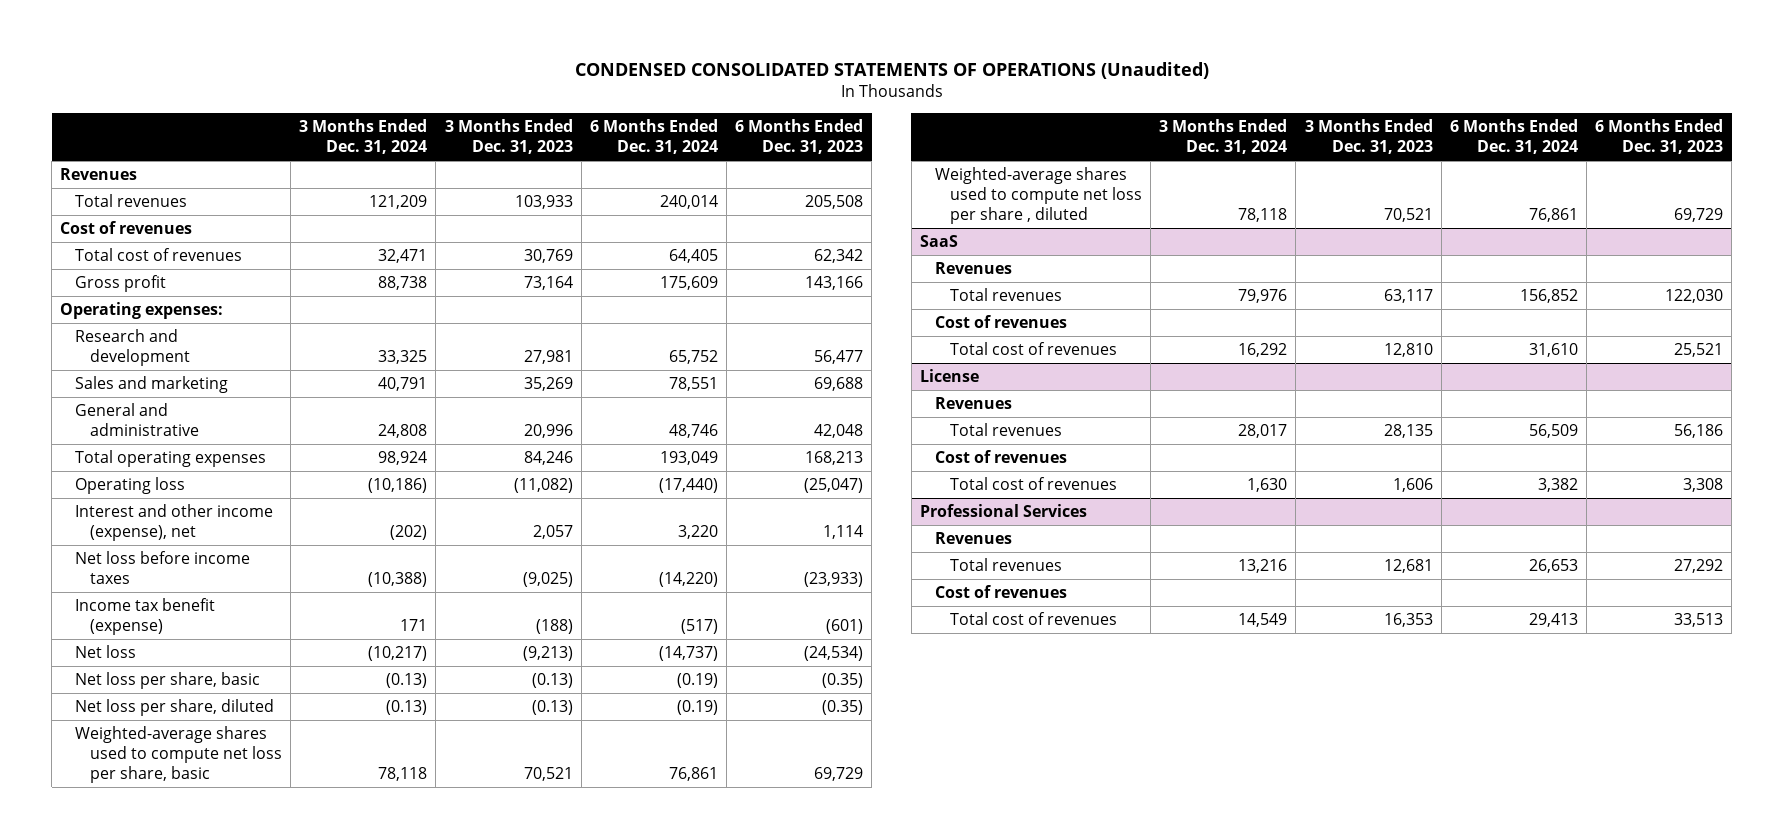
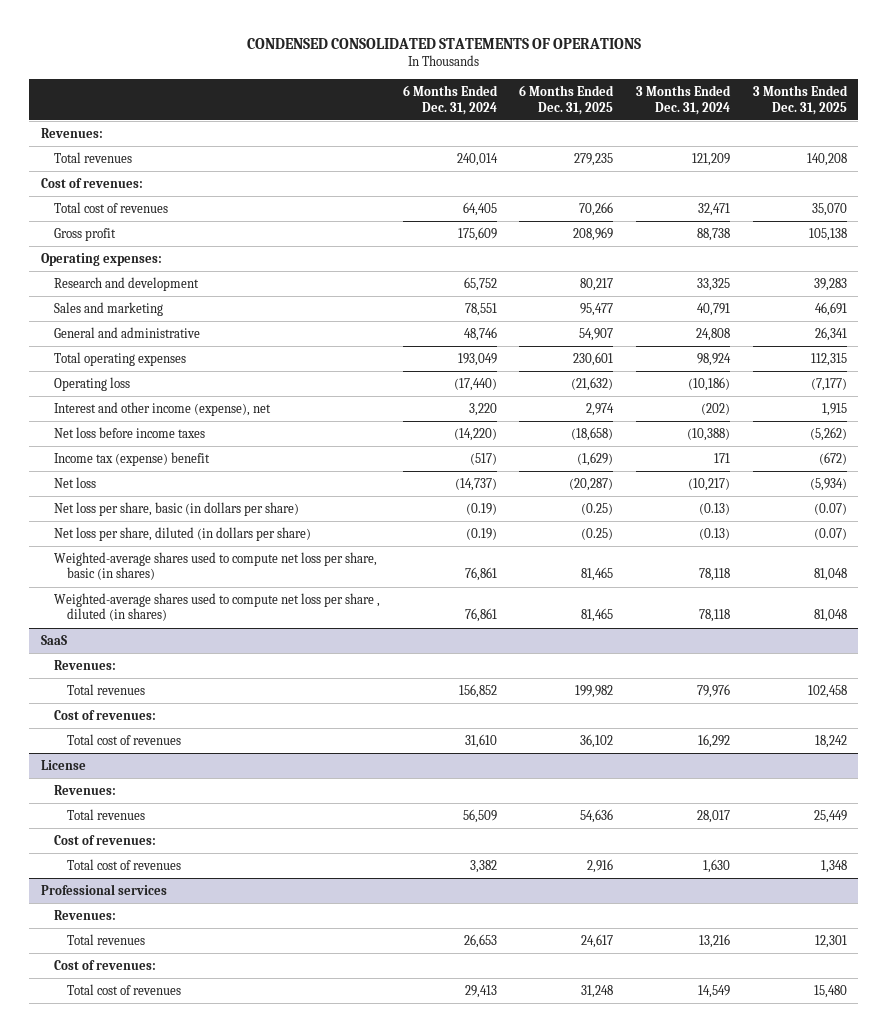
- CONDENSED CONSOLIDATED STATEMENTS OF OPERATIONS (Unaudited)
+ CONDENSED CONSOLIDATED STATEMENTS OF OPERATIONS
- | 3 Months Ended Dec. 31, 2024 | 3 Months Ended Dec. 31, 2023 | 6 Months Ended Dec. 31, 2024 | 6 Months Ended Dec. 31, 2023
+ | 6 Months Ended Dec. 31, 2024 | 6 Months Ended Dec. 31, 2025 | 3 Months Ended Dec. 31, 2024 | 3 Months Ended Dec. 31, 2025
- Revenues
+ Revenues:
- Cost of revenues
+ Cost of revenues:
- Income tax benefit (expense) | 171 | (188) | (517) | (601)
+ Income tax (expense) benefit | (517) | (1,629) | 171 | (672)
- Net loss per share, basic | (0.13) | (0.13) | (0.19) | (0.35)
- Net loss per share, diluted | (0.13) | (0.13) | (0.19) | (0.35)
- Weighted-average shares used to compute net loss per share, basic | 78,118 | 70,521 | 76,861 | 69,729
- Weighted-average shares used to compute net loss per share , diluted | 78,118 | 70,521 | 76,861 | 69,729
+ Net loss per share, basic (in dollars per share) | (0.19) | (0.25) | (0.13) | (0.07)
+ Net loss per share, diluted (in dollars per share) | (0.19) | (0.25) | (0.13) | (0.07)
+ Weighted-average shares used to compute net loss per share, basic (in shares) | 76,861 | 81,465 | 78,118 | 81,048
+ Weighted-average shares used to compute net loss per share , diluted (in shares) | 76,861 | 81,465 | 78,118 | 81,048
@ SaaS
- Revenues
+ Revenues:
- Cost of revenues
+ Cost of revenues:
@ License
- Revenues
+ Revenues:
- Cost of revenues
+ Cost of revenues:
- Professional Services
- Revenues
+ Professional services
+ Revenues:
- Cost of revenues
+ Cost of revenues:

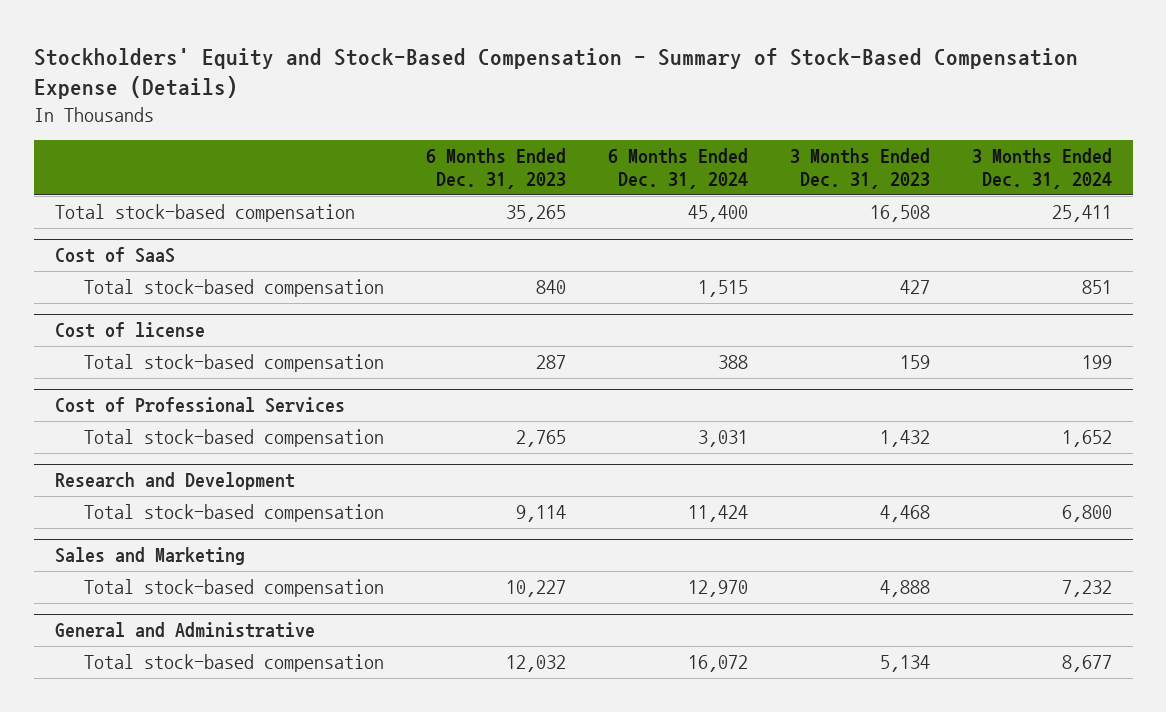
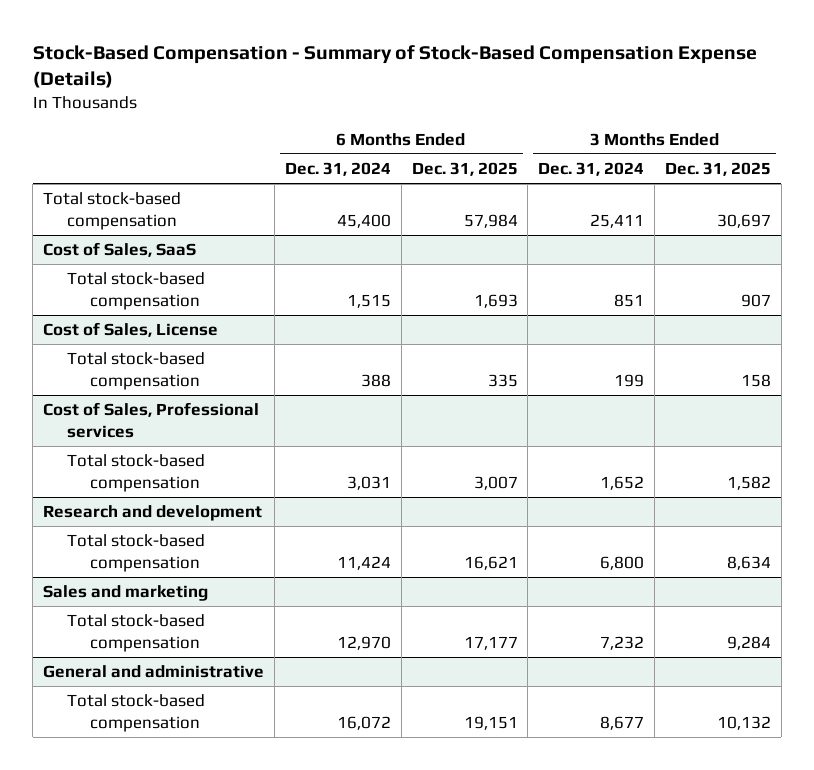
- Stockholders' Equity and Stock-Based Compensation - Summary of Stock-Based Compensation Expense (Details)
+ Stock-Based Compensation - Summary of Stock-Based Compensation Expense (Details)
- | 6 Months Ended Dec. 31, 2023 | 6 Months Ended Dec. 31, 2024 | 3 Months Ended Dec. 31, 2023 | 3 Months Ended Dec. 31, 2024
+ | 6 Months Ended Dec. 31, 2024 | 6 Months Ended Dec. 31, 2025 | 3 Months Ended Dec. 31, 2024 | 3 Months Ended Dec. 31, 2025
- Cost of SaaS
+ Cost of Sales, SaaS
- Cost of license
+ Cost of Sales, License
- Cost of Professional Services
+ Cost of Sales, Professional services
- Research and Development
+ Research and development
- Sales and Marketing
+ Sales and marketing
- General and Administrative
+ General and administrative

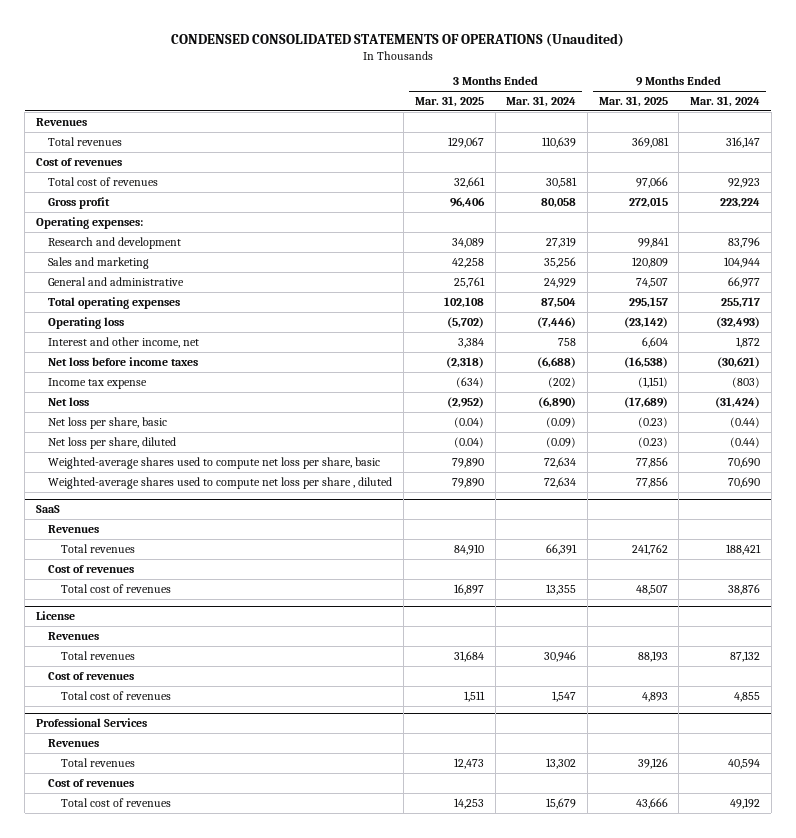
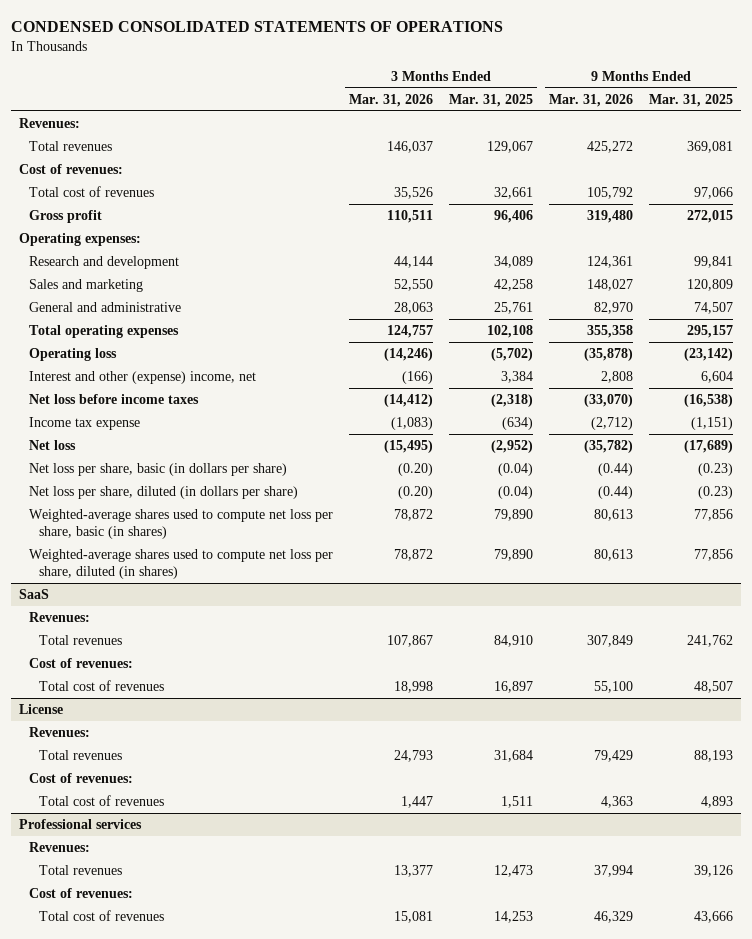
- CONDENSED CONSOLIDATED STATEMENTS OF OPERATIONS (Unaudited)
+ CONDENSED CONSOLIDATED STATEMENTS OF OPERATIONS
- | 3 Months Ended Mar. 31, 2025 | 3 Months Ended Mar. 31, 2024 | 9 Months Ended Mar. 31, 2025 | 9 Months Ended Mar. 31, 2024
+ | 3 Months Ended Mar. 31, 2026 | 3 Months Ended Mar. 31, 2025 | 9 Months Ended Mar. 31, 2026 | 9 Months Ended Mar. 31, 2025
- Revenues
+ Revenues:
- Cost of revenues
+ Cost of revenues:
- Interest and other income, net | 3,384 | 758 | 6,604 | 1,872
+ Interest and other (expense) income, net | (166) | 3,384 | 2,808 | 6,604
- Net loss per share, basic | (0.04) | (0.09) | (0.23) | (0.44)
- Net loss per share, diluted | (0.04) | (0.09) | (0.23) | (0.44)
- Weighted-average shares used to compute net loss per share, basic | 79,890 | 72,634 | 77,856 | 70,690
- Weighted-average shares used to compute net loss per share , diluted | 79,890 | 72,634 | 77,856 | 70,690
+ Net loss per share, basic (in dollars per share) | (0.20) | (0.04) | (0.44) | (0.23)
+ Net loss per share, diluted (in dollars per share) | (0.20) | (0.04) | (0.44) | (0.23)
+ Weighted-average shares used to compute net loss per share, basic (in shares) | 78,872 | 79,890 | 80,613 | 77,856
+ Weighted-average shares used to compute net loss per share, diluted (in shares) | 78,872 | 79,890 | 80,613 | 77,856
@ SaaS
- Revenues
+ Revenues:
- Cost of revenues
+ Cost of revenues:
@ License
- Revenues
+ Revenues:
- Cost of revenues
+ Cost of revenues:
- Professional Services
- Revenues
+ Professional services
+ Revenues:
- Cost of revenues
+ Cost of revenues:

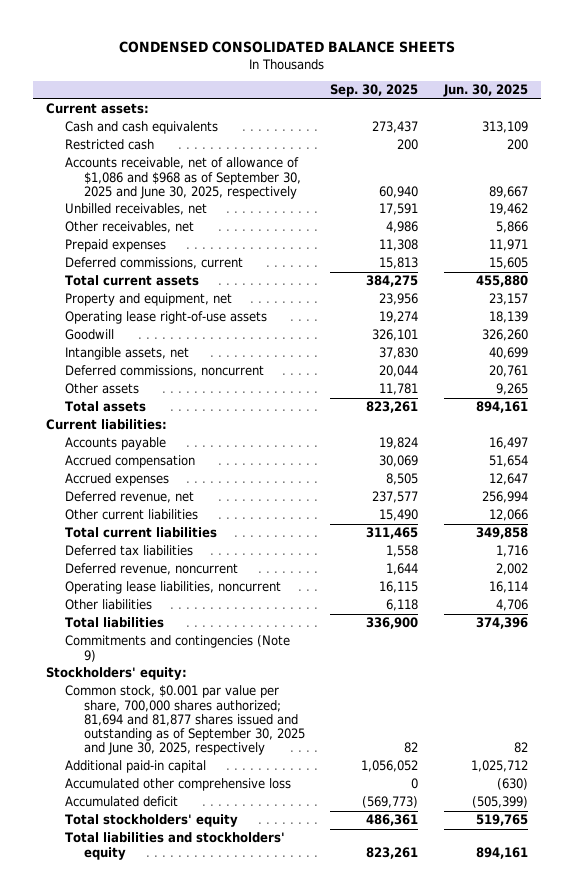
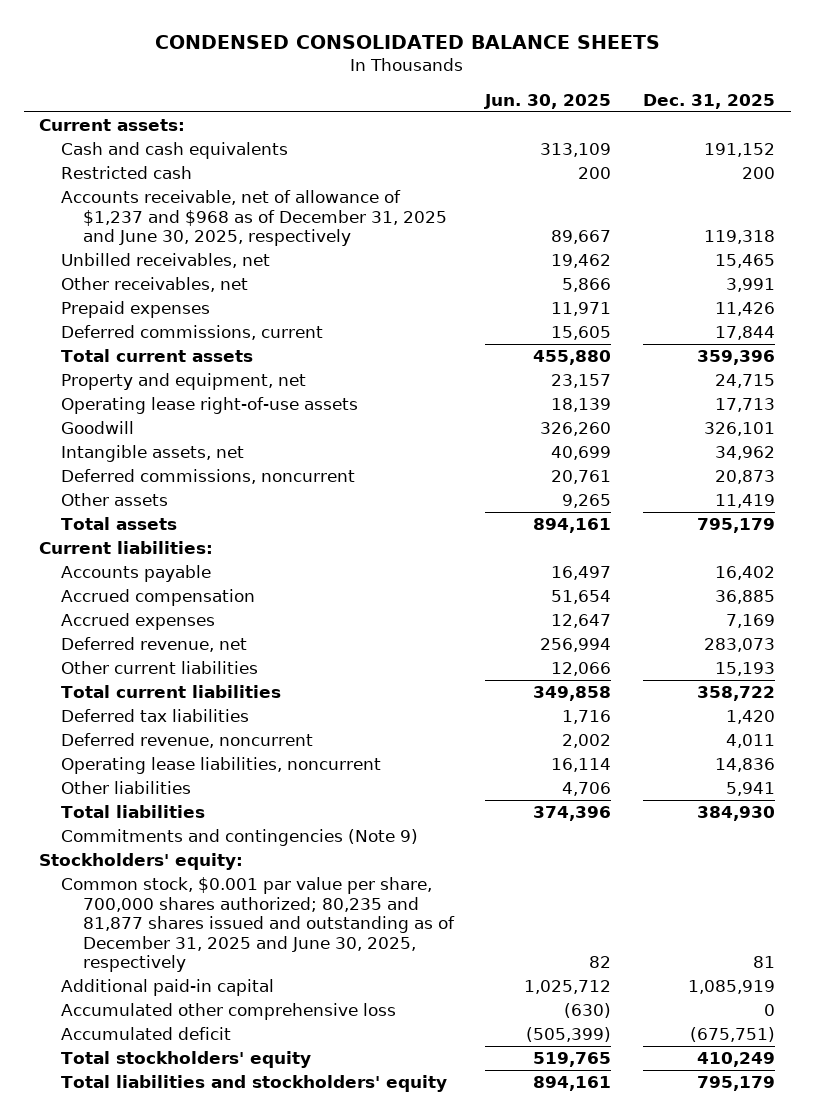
- | Sep. 30, 2025 | Jun. 30, 2025
+ | Jun. 30, 2025 | Dec. 31, 2025
- Accounts receivable, net of allowance of $1,086 and $968 as of September 30, 2025 and June 30, 2025, respectively | 60,940 | 89,667
+ Accounts receivable, net of allowance of $1,237 and $968 as of December 31, 2025 and June 30, 2025, respectively | 89,667 | 119,318
- Common stock, $0.001 par value per share, 700,000 shares authorized; 81,694 and 81,877 shares issued and outstanding as of September 30, 2025 and June 30, 2025, respectively | 82 | 82
+ Common stock, $0.001 par value per share, 700,000 shares authorized; 80,235 and 81,877 shares issued and outstanding as of December 31, 2025 and June 30, 2025, respectively | 82 | 81

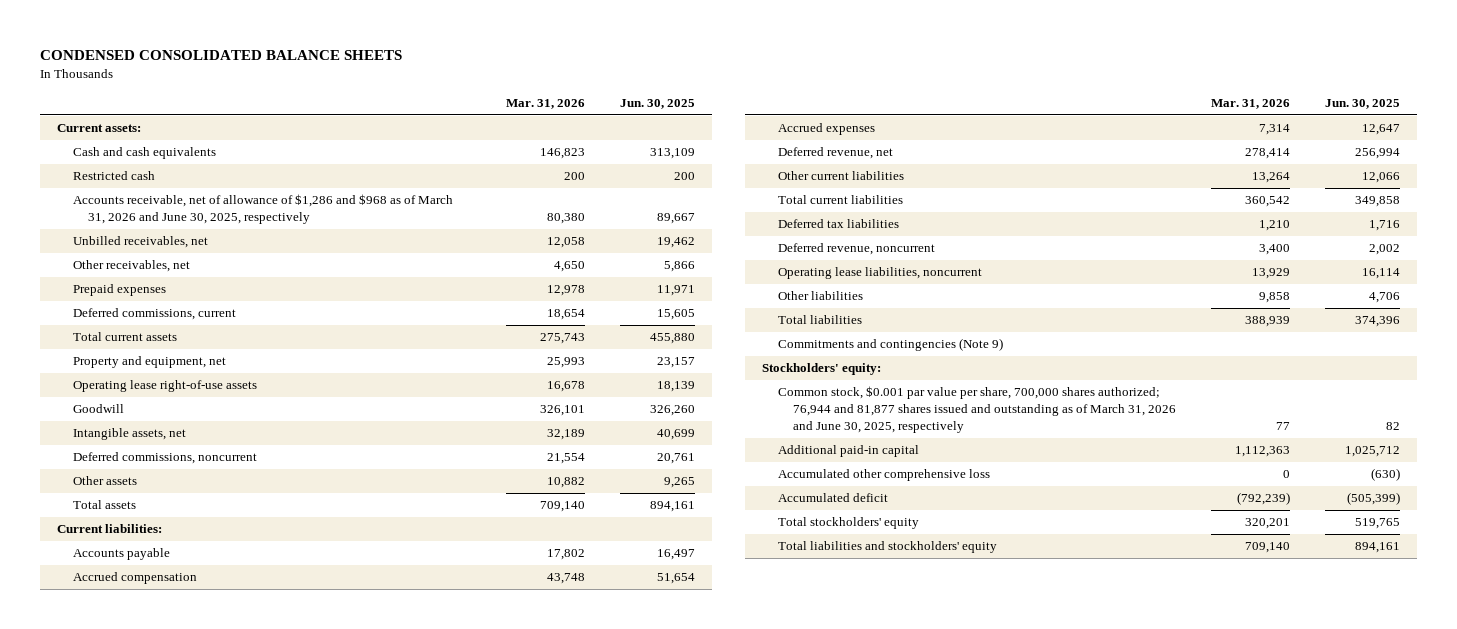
- | Jun. 30, 2025 | Dec. 31, 2025
+ | Mar. 31, 2026 | Jun. 30, 2025
- Accounts receivable, net of allowance of $1,237 and $968 as of December 31, 2025 and June 30, 2025, respectively | 89,667 | 119,318
+ Accounts receivable, net of allowance of $1,286 and $968 as of March 31, 2026 and June 30, 2025, respectively | 80,380 | 89,667
- Common stock, $0.001 par value per share, 700,000 shares authorized; 80,235 and 81,877 shares issued and outstanding as of December 31, 2025 and June 30, 2025, respectively | 82 | 81
+ Common stock, $0.001 par value per share, 700,000 shares authorized; 76,944 and 81,877 shares issued and outstanding as of March 31, 2026 and June 30, 2025, respectively | 77 | 82

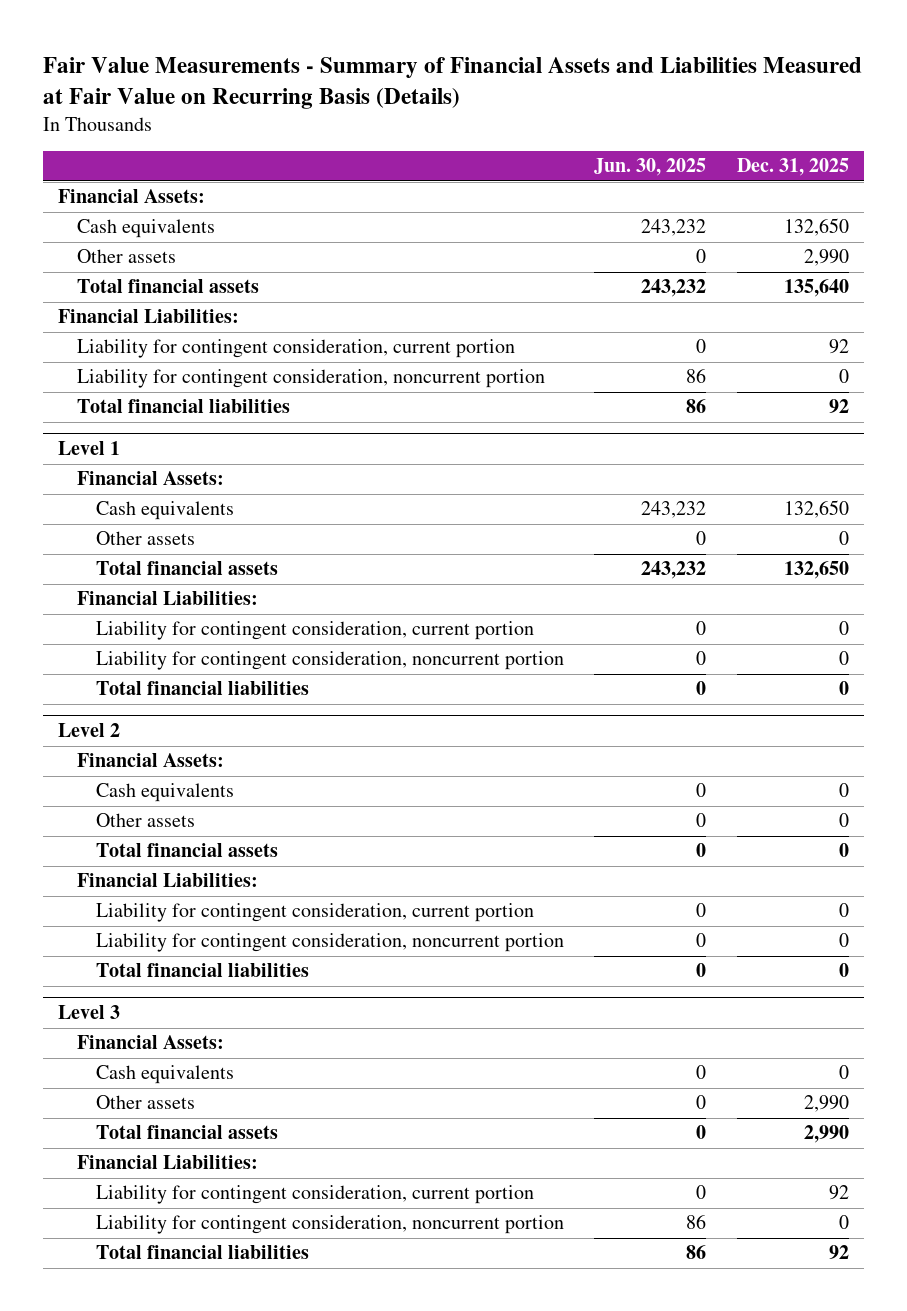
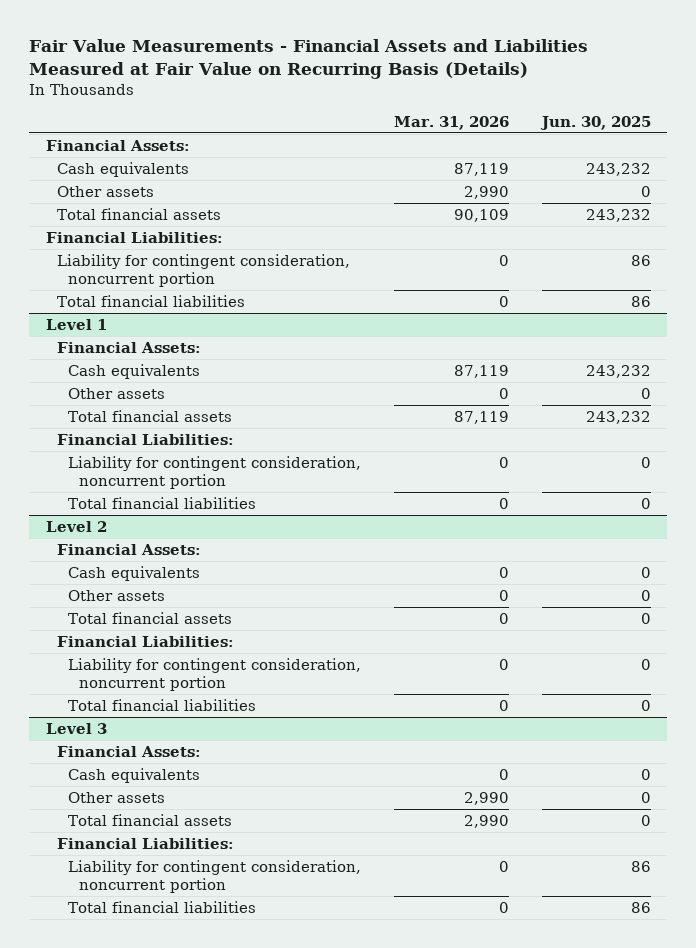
- Fair Value Measurements - Summary of Financial Assets and Liabilities Measured at Fair Value on Recurring Basis (Details)
+ Fair Value Measurements - Financial Assets and Liabilities Measured at Fair Value on Recurring Basis (Details)
- | Jun. 30, 2025 | Dec. 31, 2025
+ | Mar. 31, 2026 | Jun. 30, 2025
- Liability for contingent consideration, current portion | 0 | 92
@ Level 1
- Liability for contingent consideration, current portion | 0 | 0
@ Level 2
- Liability for contingent consideration, current portion | 0 | 0
@ Level 3
- Liability for contingent consideration, current portion | 0 | 92

